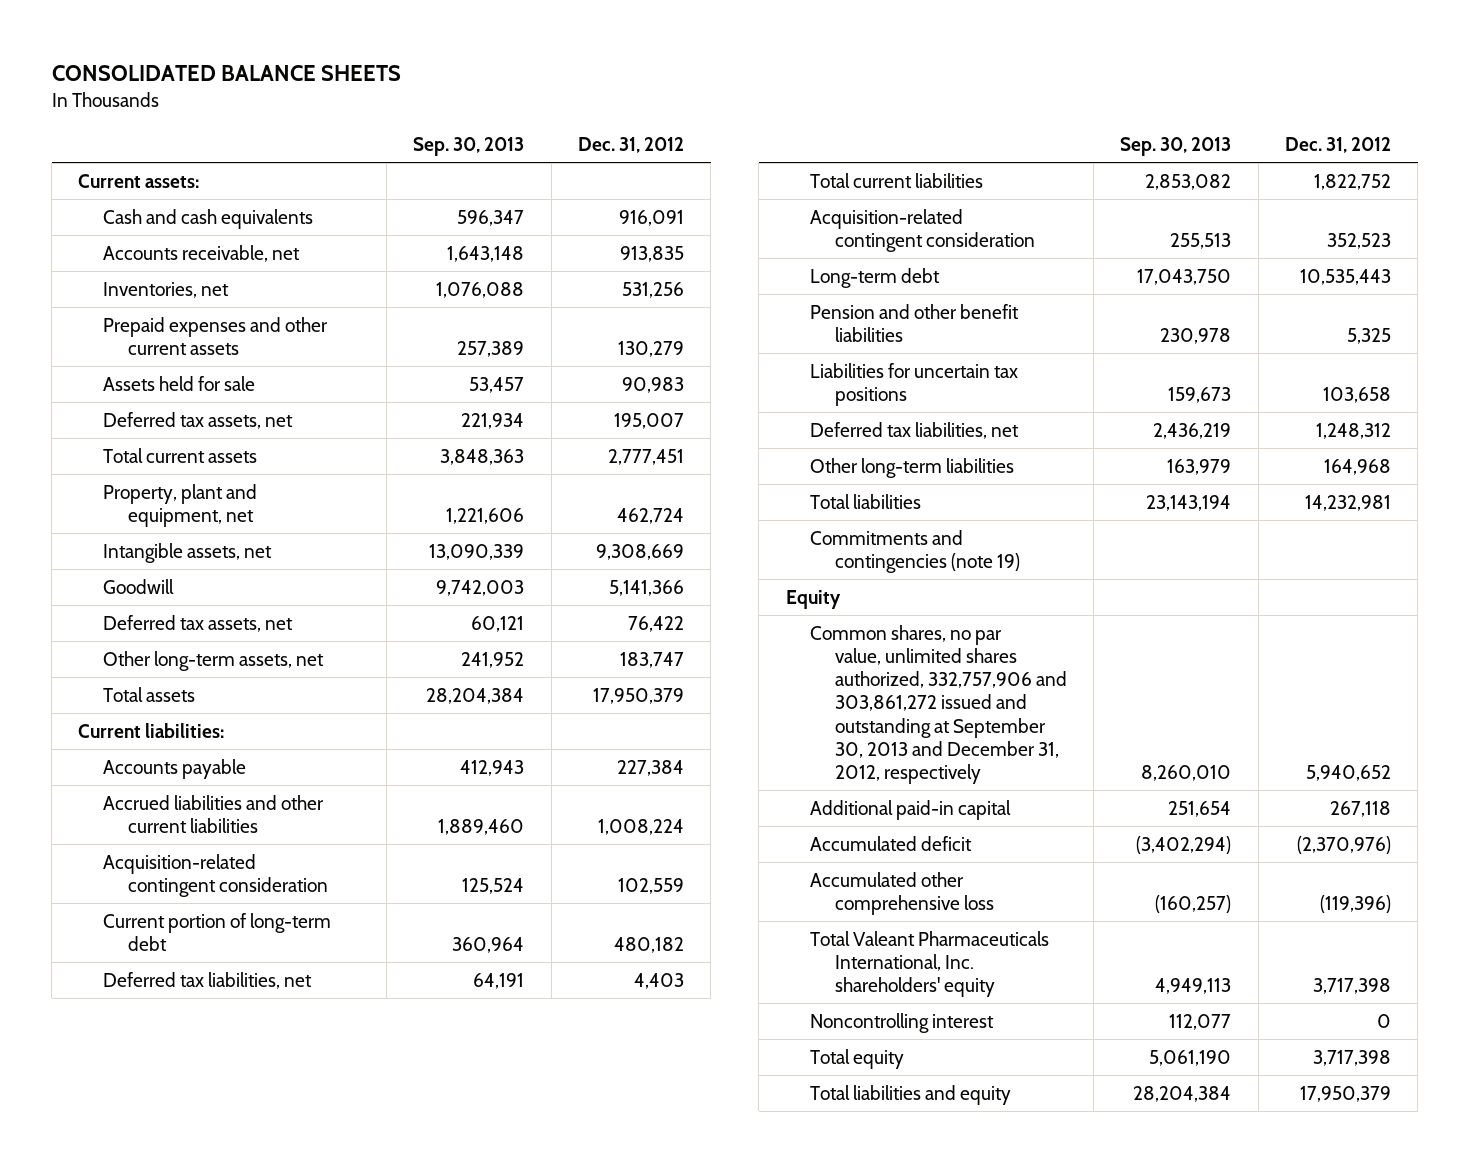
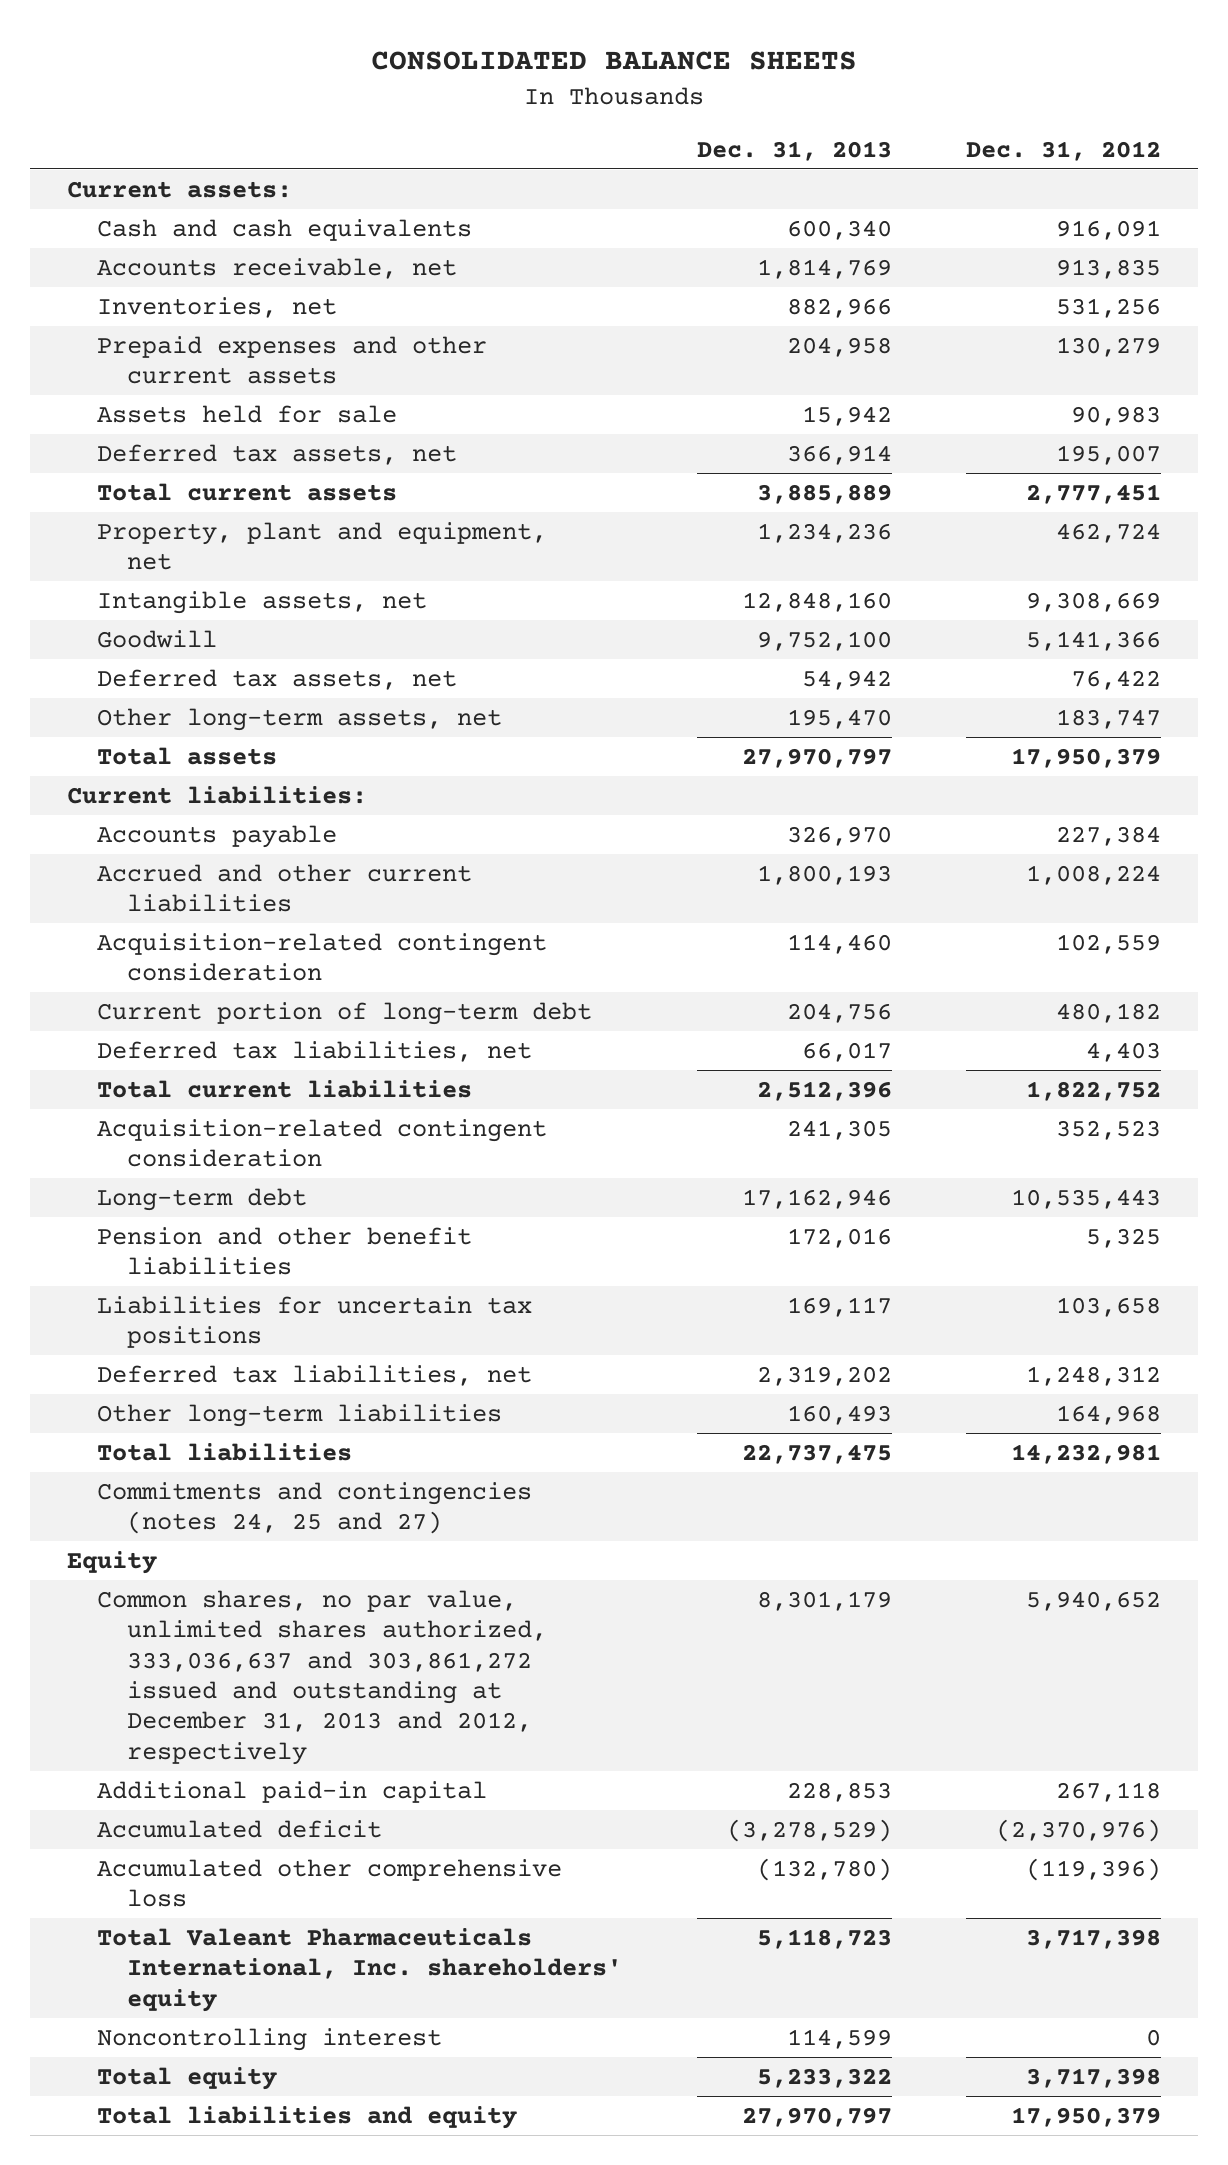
- | Sep. 30, 2013 | Dec. 31, 2012
+ | Dec. 31, 2013 | Dec. 31, 2012
- Accrued liabilities and other current liabilities | 1,889,460 | 1,008,224
+ Accrued and other current liabilities | 1,800,193 | 1,008,224
- Commitments and contingencies (note 19)
+ Commitments and contingencies (notes 24, 25 and 27)
- Common shares, no par value, unlimited shares authorized, 332,757,906 and 303,861,272 issued and outstanding at September 30, 2013 and December 31, 2012, respectively | 8,260,010 | 5,940,652
+ Common shares, no par value, unlimited shares authorized, 333,036,637 and 303,861,272 issued and outstanding at December 31, 2013 and 2012, respectively | 8,301,179 | 5,940,652

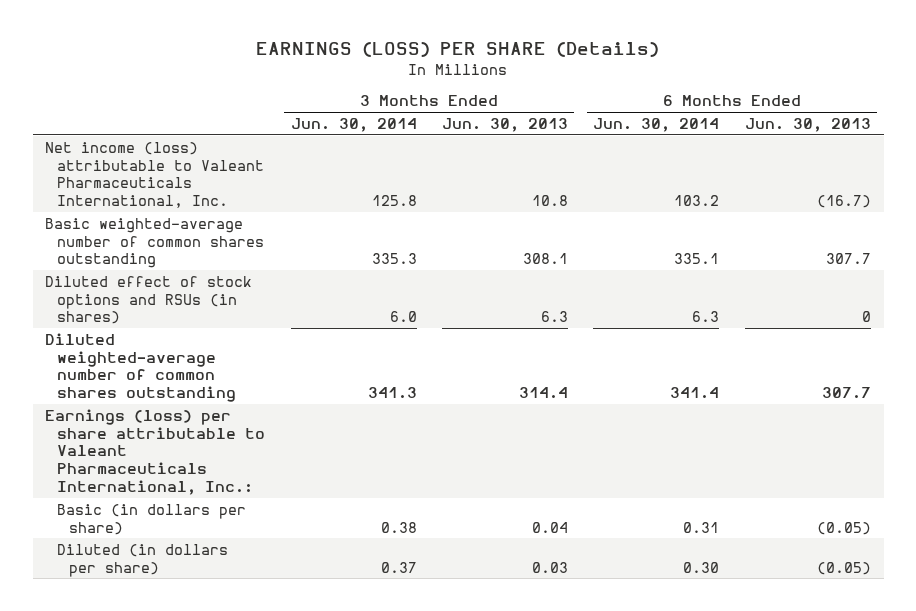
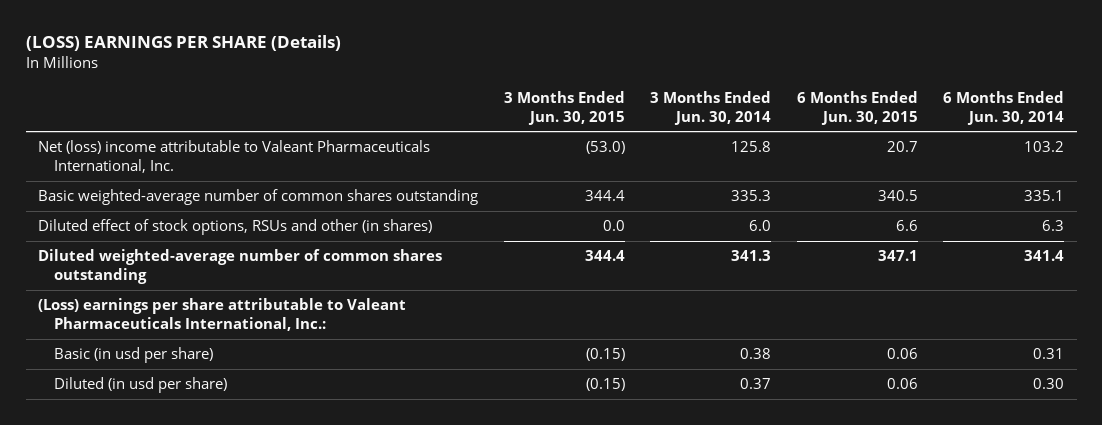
- EARNINGS (LOSS) PER SHARE (Details)
+ (LOSS) EARNINGS PER SHARE (Details)
- | 3 Months Ended Jun. 30, 2014 | 3 Months Ended Jun. 30, 2013 | 6 Months Ended Jun. 30, 2014 | 6 Months Ended Jun. 30, 2013
+ | 3 Months Ended Jun. 30, 2015 | 3 Months Ended Jun. 30, 2014 | 6 Months Ended Jun. 30, 2015 | 6 Months Ended Jun. 30, 2014
- Net income (loss) attributable to Valeant Pharmaceuticals International, Inc. | 125.8 | 10.8 | 103.2 | (16.7)
+ Net (loss) income attributable to Valeant Pharmaceuticals International, Inc. | (53.0) | 125.8 | 20.7 | 103.2
- Diluted effect of stock options and RSUs (in shares) | 6.0 | 6.3 | 6.3 | 0
+ Diluted effect of stock options, RSUs and other (in shares) | 0.0 | 6.0 | 6.6 | 6.3
- Earnings (loss) per share attributable to Valeant Pharmaceuticals International, Inc.:
- Basic (in dollars per share) | 0.38 | 0.04 | 0.31 | (0.05)
- Diluted (in dollars per share) | 0.37 | 0.03 | 0.30 | (0.05)
+ (Loss) earnings per share attributable to Valeant Pharmaceuticals International, Inc.:
+ Basic (in usd per share) | (0.15) | 0.38 | 0.06 | 0.31
+ Diluted (in usd per share) | (0.15) | 0.37 | 0.06 | 0.30

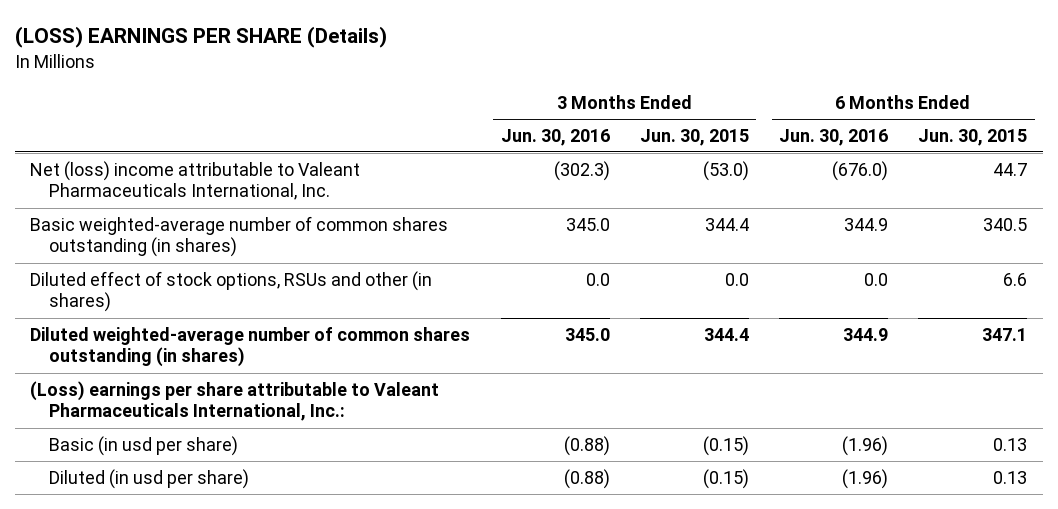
- | 3 Months Ended Jun. 30, 2015 | 3 Months Ended Jun. 30, 2014 | 6 Months Ended Jun. 30, 2015 | 6 Months Ended Jun. 30, 2014
+ | 3 Months Ended Jun. 30, 2016 | 3 Months Ended Jun. 30, 2015 | 6 Months Ended Jun. 30, 2016 | 6 Months Ended Jun. 30, 2015
- Net (loss) income attributable to Valeant Pharmaceuticals International, Inc. | (53.0) | 125.8 | 20.7 | 103.2
- Basic weighted-average number of common shares outstanding | 344.4 | 335.3 | 340.5 | 335.1
+ Net (loss) income attributable to Valeant Pharmaceuticals International, Inc. | (302.3) | (53.0) | (676.0) | 44.7
+ Basic weighted-average number of common shares outstanding (in shares) | 345.0 | 344.4 | 344.9 | 340.5
- Diluted weighted-average number of common shares outstanding | 344.4 | 341.3 | 347.1 | 341.4
+ Diluted weighted-average number of common shares outstanding (in shares) | 345.0 | 344.4 | 344.9 | 347.1
- Basic (in usd per share) | (0.15) | 0.38 | 0.06 | 0.31
- Diluted (in usd per share) | (0.15) | 0.37 | 0.06 | 0.30
+ Basic (in usd per share) | (0.88) | (0.15) | (1.96) | 0.13
+ Diluted (in usd per share) | (0.88) | (0.15) | (1.96) | 0.13

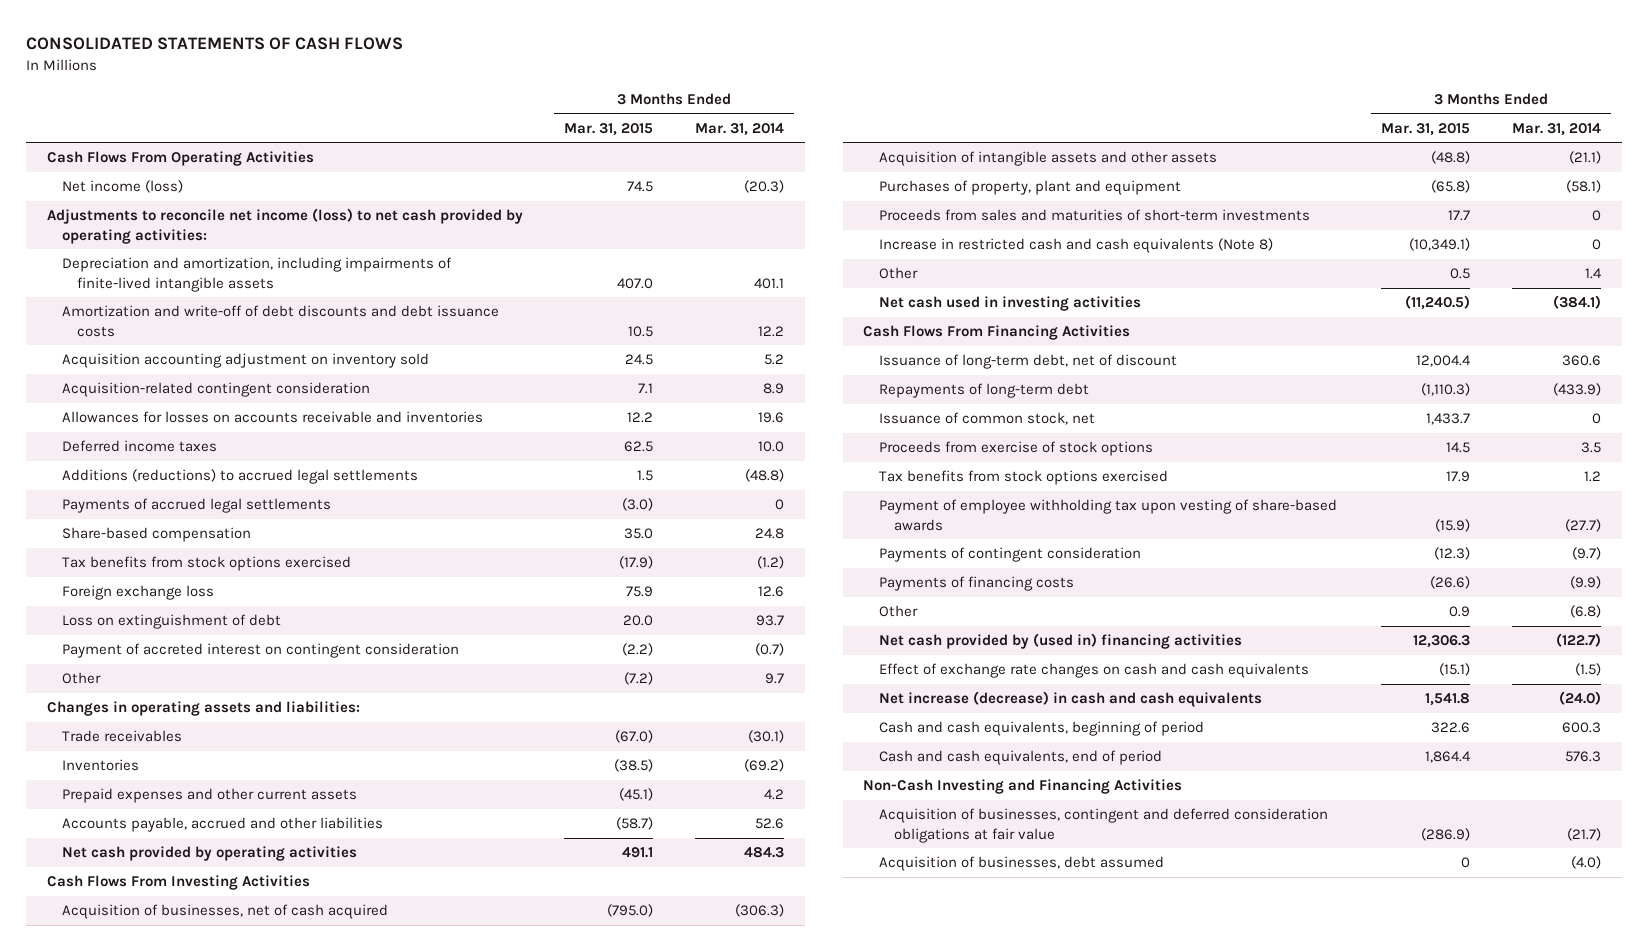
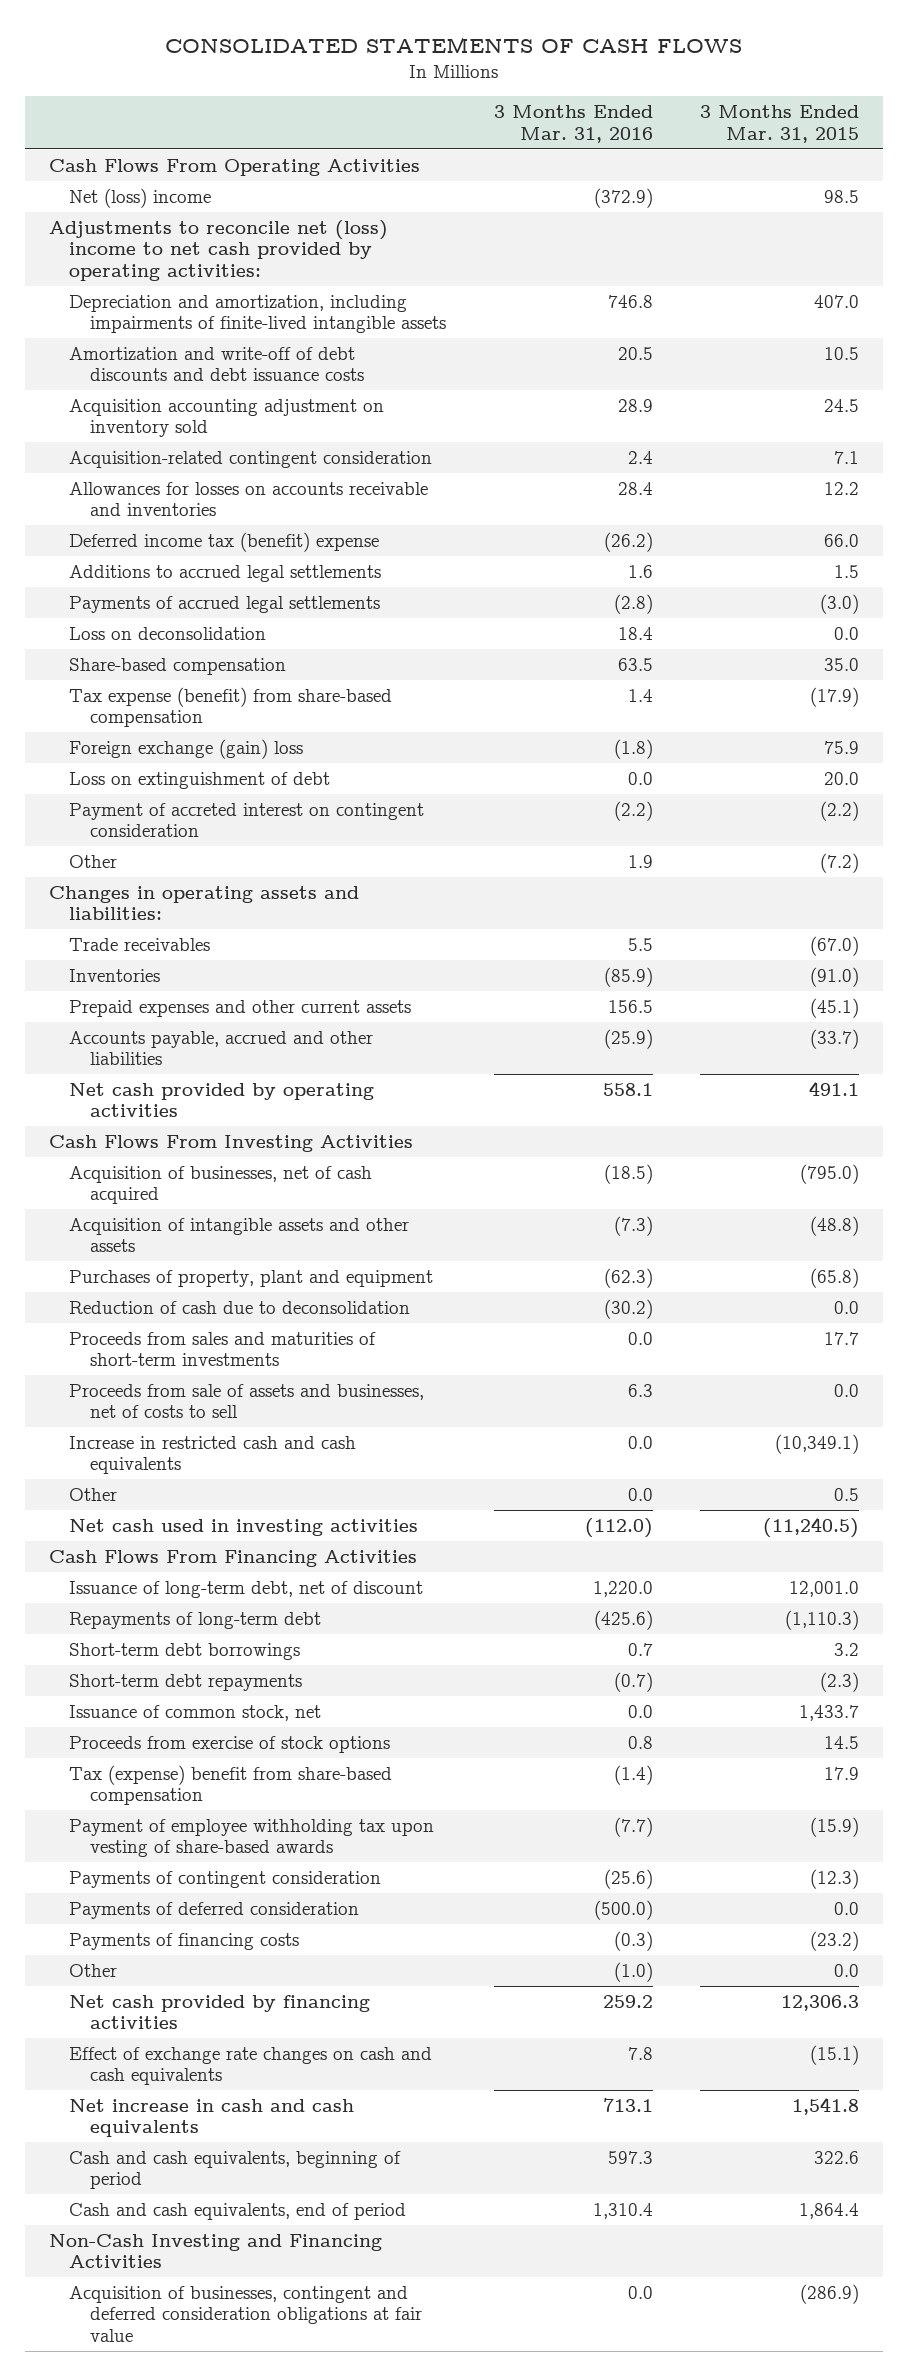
- | 3 Months Ended Mar. 31, 2015 | 3 Months Ended Mar. 31, 2014
+ | 3 Months Ended Mar. 31, 2016 | 3 Months Ended Mar. 31, 2015
- Net income (loss) | 74.5 | (20.3)
- Adjustments to reconcile net income (loss) to net cash provided by operating activities:
+ Net (loss) income | (372.9) | 98.5
+ Adjustments to reconcile net (loss) income to net cash provided by operating activities:
- Deferred income taxes | 62.5 | 10.0
- Additions (reductions) to accrued legal settlements | 1.5 | (48.8)
+ Deferred income tax (benefit) expense | (26.2) | 66.0
+ Additions to accrued legal settlements | 1.6 | 1.5
+ Loss on deconsolidation | 18.4 | 0.0
- Tax benefits from stock options exercised | (17.9) | (1.2)
- Foreign exchange loss | 75.9 | 12.6
+ Tax expense (benefit) from share-based compensation | 1.4 | (17.9)
+ Foreign exchange (gain) loss | (1.8) | 75.9
- Inventories | (38.5) | (69.2)
+ Inventories | (85.9) | (91.0)
- Accounts payable, accrued and other liabilities | (58.7) | 52.6
+ Accounts payable, accrued and other liabilities | (25.9) | (33.7)
+ Reduction of cash due to deconsolidation | (30.2) | 0.0
- Increase in restricted cash and cash equivalents (Note 8) | (10,349.1) | 0
+ Proceeds from sale of assets and businesses, net of costs to sell | 6.3 | 0.0
+ Increase in restricted cash and cash equivalents | 0.0 | (10,349.1)
- Issuance of long-term debt, net of discount | 12,004.4 | 360.6
+ Issuance of long-term debt, net of discount | 1,220.0 | 12,001.0
+ Short-term debt borrowings | 0.7 | 3.2
+ Short-term debt repayments | (0.7) | (2.3)
- Tax benefits from stock options exercised | 17.9 | 1.2
+ Tax (expense) benefit from share-based compensation | (1.4) | 17.9
- Payments of financing costs | (26.6) | (9.9)
- Other | 0.9 | (6.8)
- Net cash provided by (used in) financing activities | 12,306.3 | (122.7)
+ Payments of deferred consideration | (500.0) | 0.0
+ Payments of financing costs | (0.3) | (23.2)
+ Other | (1.0) | 0.0
+ Net cash provided by financing activities | 259.2 | 12,306.3
- Net increase (decrease) in cash and cash equivalents | 1,541.8 | (24.0)
+ Net increase in cash and cash equivalents | 713.1 | 1,541.8
- Acquisition of businesses, debt assumed | 0 | (4.0)

